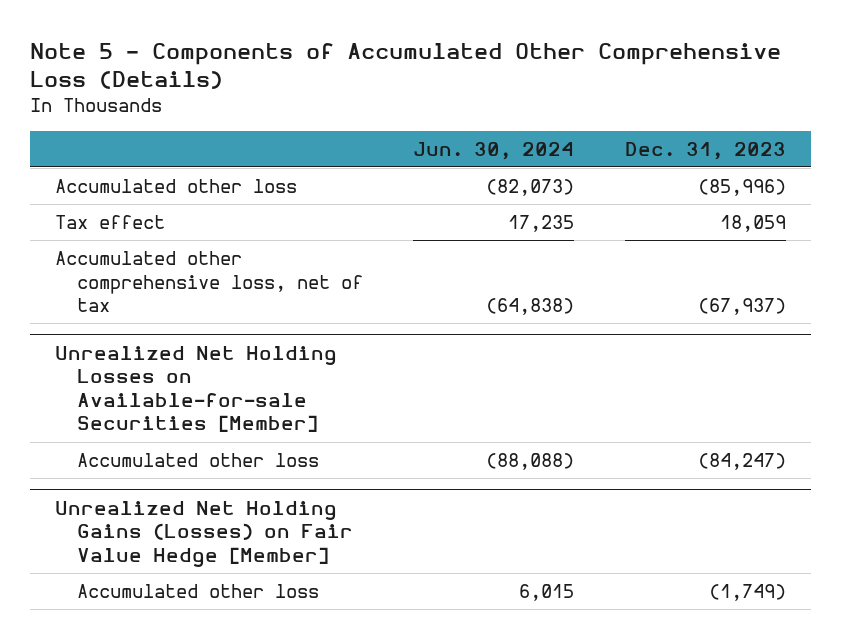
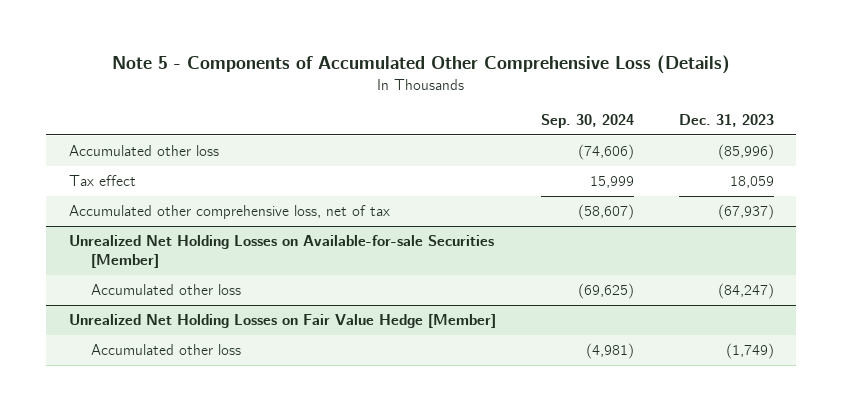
- | Jun. 30, 2024 | Dec. 31, 2023
+ | Sep. 30, 2024 | Dec. 31, 2023
- Unrealized Net Holding Gains (Losses) on Fair Value Hedge [Member]
+ Unrealized Net Holding Losses on Fair Value Hedge [Member]

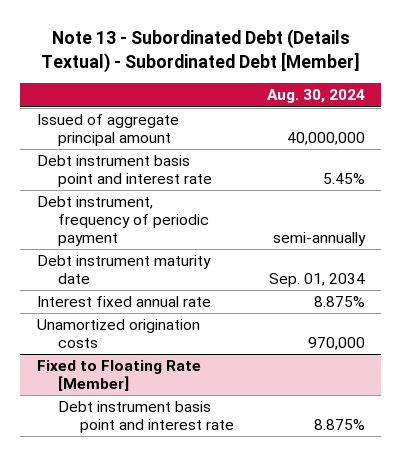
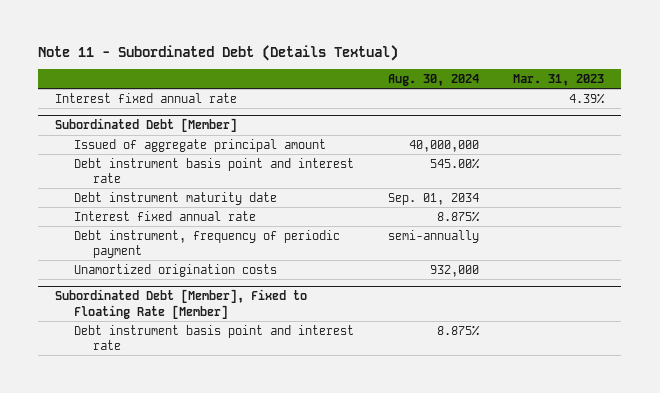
- Note 13 - Subordinated Debt (Details Textual) - Subordinated Debt [Member]
+ Note 11 - Subordinated Debt (Details Textual)
- | Aug. 30, 2024
+ | Aug. 30, 2024 | Mar. 31, 2023
+ Interest fixed annual rate | | 4.39%
+ Subordinated Debt [Member]
- Debt instrument basis point and interest rate | 5.45%
- Debt instrument, frequency of periodic payment | semi-annually
+ Debt instrument basis point and interest rate | 545.00% |
- Unamortized origination costs | 970,000
- Fixed to Floating Rate [Member]
+ Debt instrument, frequency of periodic payment | semi-annually |
+ Unamortized origination costs | 932,000 |
+ Subordinated Debt [Member], Fixed to Floating Rate [Member]

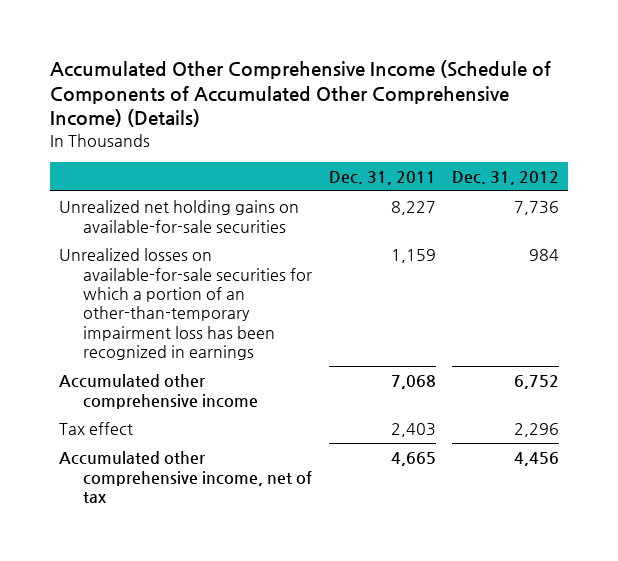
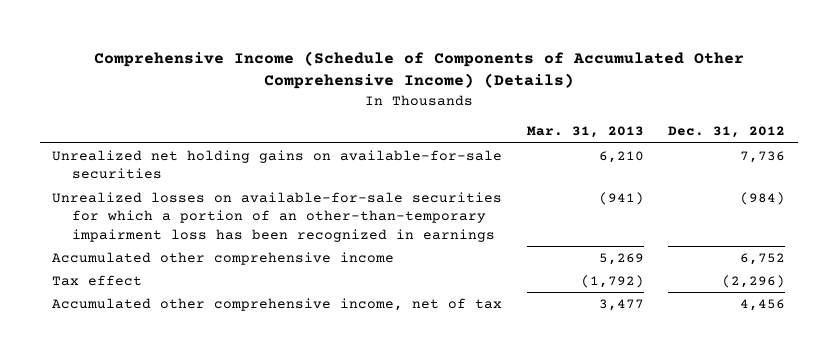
- Accumulated Other Comprehensive Income (Schedule of Components of Accumulated Other Comprehensive Income) (Details)
+ Comprehensive Income (Schedule of Components of Accumulated Other Comprehensive Income) (Details)
- | Dec. 31, 2011 | Dec. 31, 2012
+ | Mar. 31, 2013 | Dec. 31, 2012
- Unrealized losses on available-for-sale securities for which a portion of an other-than-temporary impairment loss has been recognized in earnings | 1,159 | 984
+ Unrealized losses on available-for-sale securities for which a portion of an other-than-temporary impairment loss has been recognized in earnings | (941) | (984)
- Tax effect | 2,403 | 2,296
+ Tax effect | (1,792) | (2,296)

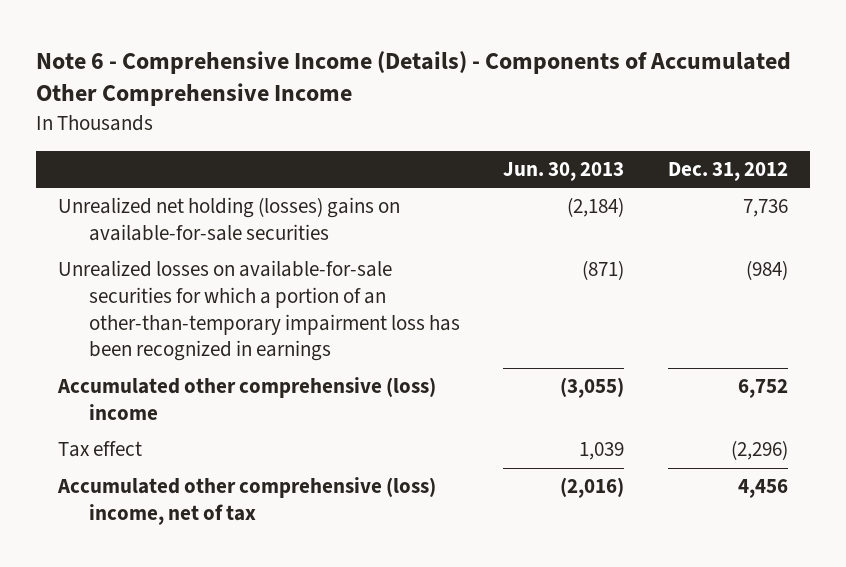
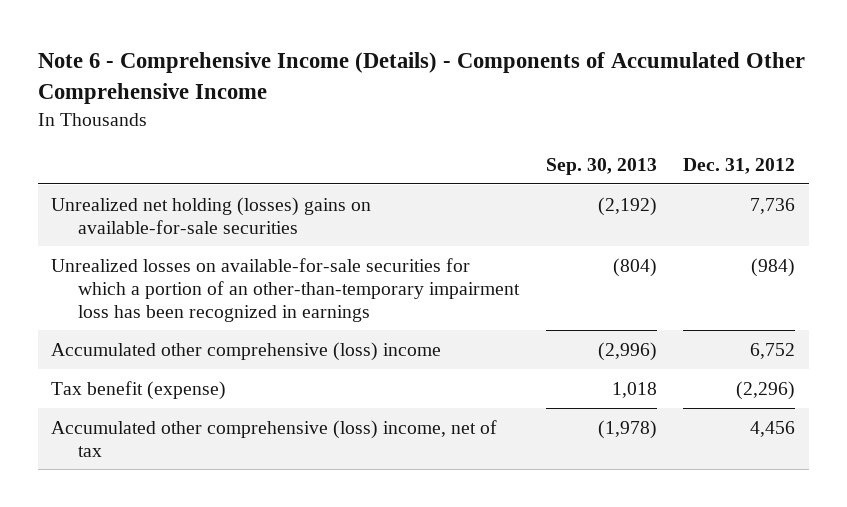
- | Jun. 30, 2013 | Dec. 31, 2012
+ | Sep. 30, 2013 | Dec. 31, 2012
- Tax effect | 1,039 | (2,296)
+ Tax benefit (expense) | 1,018 | (2,296)

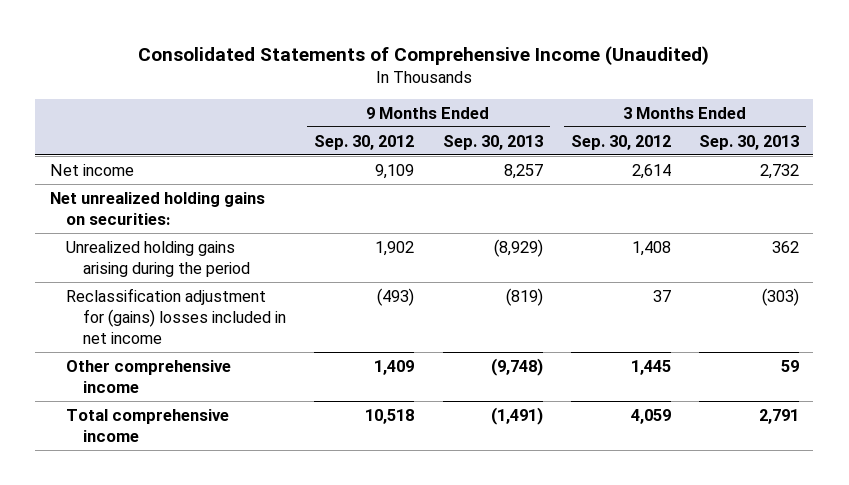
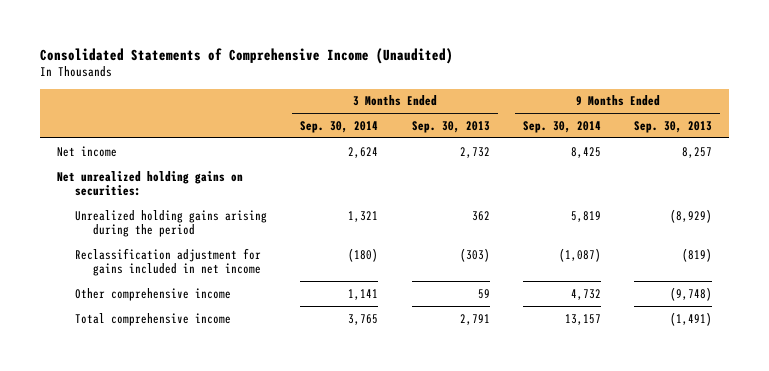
- | 9 Months Ended Sep. 30, 2012 | 9 Months Ended Sep. 30, 2013 | 3 Months Ended Sep. 30, 2012 | 3 Months Ended Sep. 30, 2013
+ | 3 Months Ended Sep. 30, 2014 | 3 Months Ended Sep. 30, 2013 | 9 Months Ended Sep. 30, 2014 | 9 Months Ended Sep. 30, 2013
- Reclassification adjustment for (gains) losses included in net income | (493) | (819) | 37 | (303)
+ Reclassification adjustment for gains included in net income | (180) | (303) | (1,087) | (819)

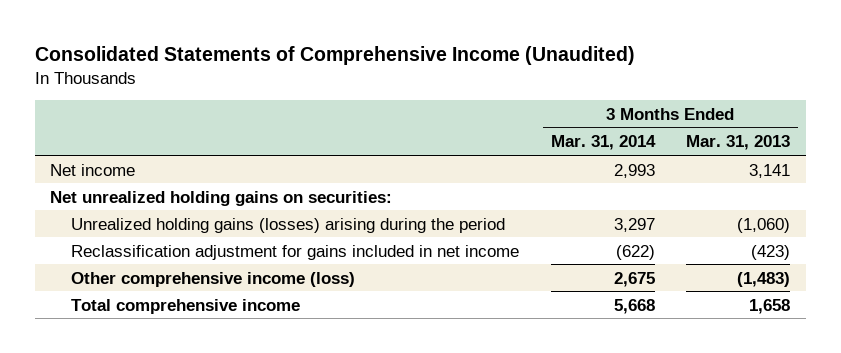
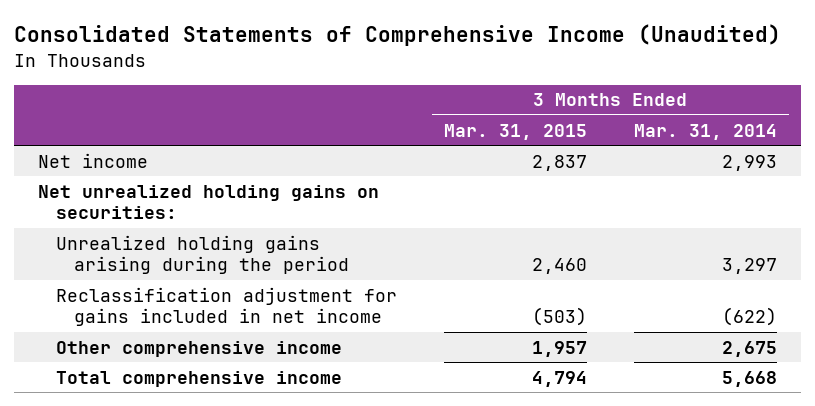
- | 3 Months Ended Mar. 31, 2014 | 3 Months Ended Mar. 31, 2013
+ | 3 Months Ended Mar. 31, 2015 | 3 Months Ended Mar. 31, 2014
- Unrealized holding gains (losses) arising during the period | 3,297 | (1,060)
+ Unrealized holding gains arising during the period | 2,460 | 3,297
- Other comprehensive income (loss) | 2,675 | (1,483)
+ Other comprehensive income | 1,957 | 2,675

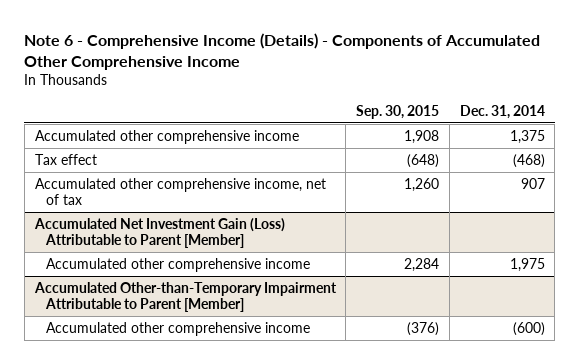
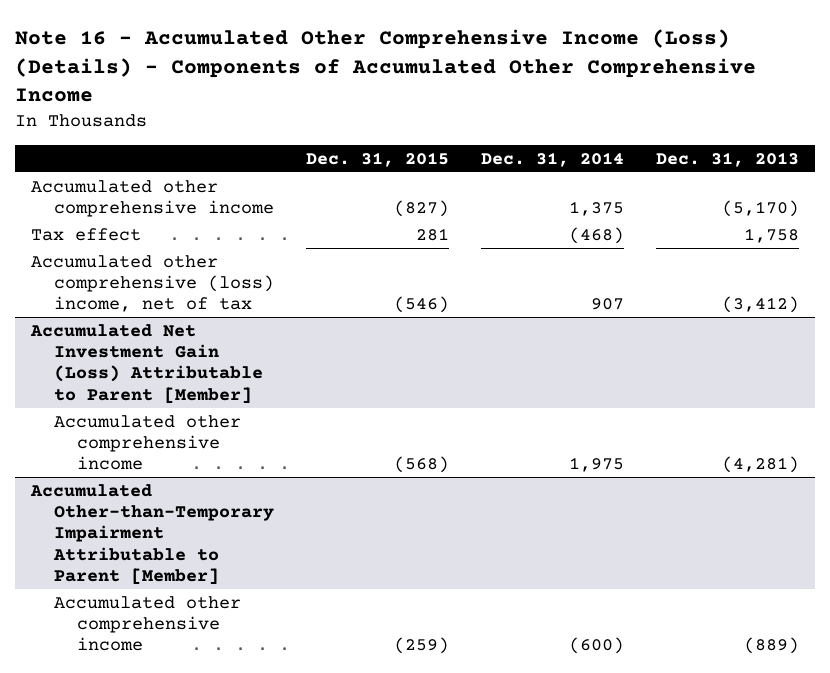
- Note 6 - Comprehensive Income (Details) - Components of Accumulated Other Comprehensive Income
+ Note 16 - Accumulated Other Comprehensive Income (Loss) (Details) - Components of Accumulated Other Comprehensive Income
- | Sep. 30, 2015 | Dec. 31, 2014
+ | Dec. 31, 2015 | Dec. 31, 2014 | Dec. 31, 2013
- Accumulated other comprehensive income, net of tax | 1,260 | 907
+ Accumulated other comprehensive (loss) income, net of tax | (546) | 907 | (3,412)

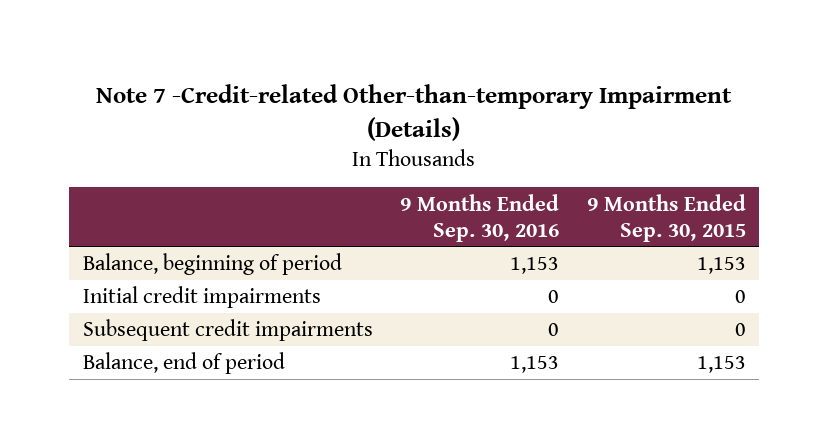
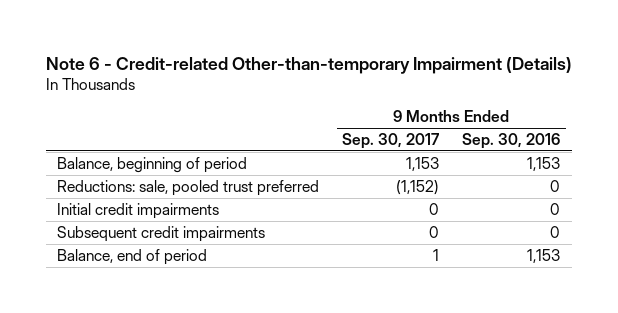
- Note 7 -Credit-related Other-than-temporary Impairment (Details)
+ Note 6 - Credit-related Other-than-temporary Impairment (Details)
- | 9 Months Ended Sep. 30, 2016 | 9 Months Ended Sep. 30, 2015
+ | 9 Months Ended Sep. 30, 2017 | 9 Months Ended Sep. 30, 2016
+ Reductions: sale, pooled trust preferred | (1,152) | 0

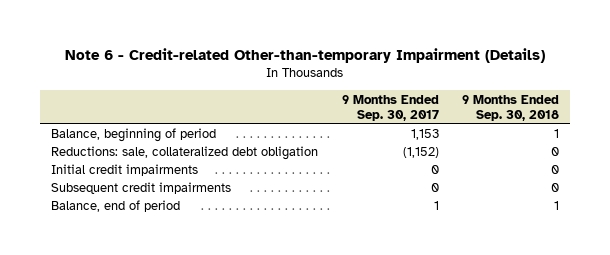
- | 9 Months Ended Sep. 30, 2017 | 9 Months Ended Sep. 30, 2016
+ | 9 Months Ended Sep. 30, 2017 | 9 Months Ended Sep. 30, 2018
- Reductions: sale, pooled trust preferred | (1,152) | 0
+ Reductions: sale, collateralized debt obligation | (1,152) | 0

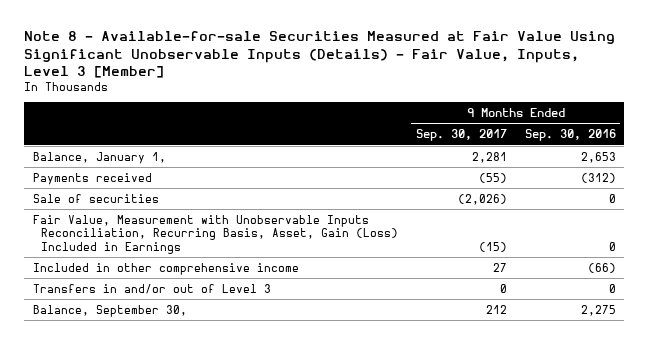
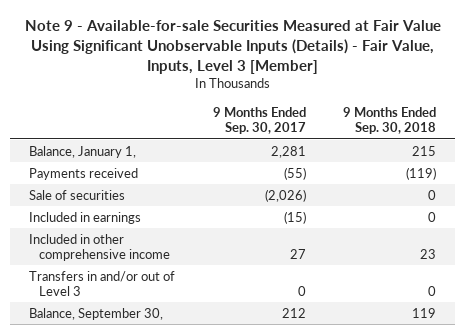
- Note 8 - Available-for-sale Securities Measured at Fair Value Using Significant Unobservable Inputs (Details) - Fair Value, Inputs, Level 3 [Member]
+ Note 9 - Available-for-sale Securities Measured at Fair Value Using Significant Unobservable Inputs (Details) - Fair Value, Inputs, Level 3 [Member]
- | 9 Months Ended Sep. 30, 2017 | 9 Months Ended Sep. 30, 2016
+ | 9 Months Ended Sep. 30, 2017 | 9 Months Ended Sep. 30, 2018
- Fair Value, Measurement with Unobservable Inputs Reconciliation, Recurring Basis, Asset, Gain (Loss) Included in Earnings | (15) | 0
+ Included in earnings | (15) | 0

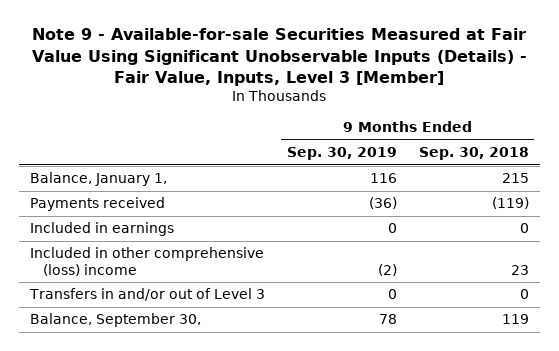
- | 9 Months Ended Sep. 30, 2017 | 9 Months Ended Sep. 30, 2018
+ | 9 Months Ended Sep. 30, 2019 | 9 Months Ended Sep. 30, 2018
- Sale of securities | (2,026) | 0
- Included in other comprehensive income | 27 | 23
+ Included in other comprehensive (loss) income | (2) | 23

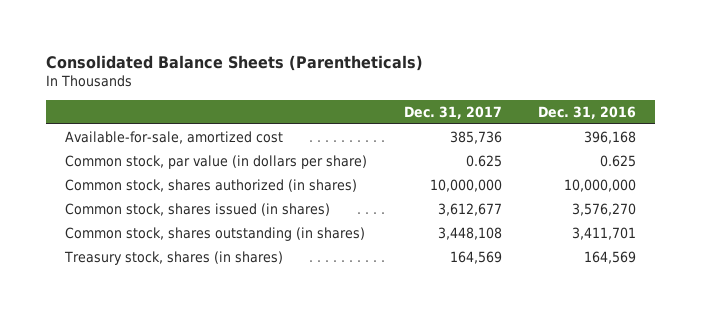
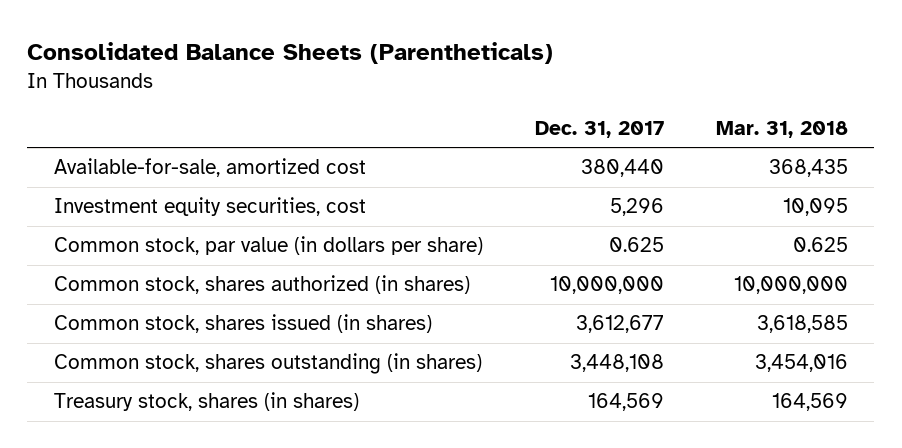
- | Dec. 31, 2017 | Dec. 31, 2016
+ | Dec. 31, 2017 | Mar. 31, 2018
- Available-for-sale, amortized cost | 385,736 | 396,168
+ Available-for-sale, amortized cost | 380,440 | 368,435
+ Investment equity securities, cost | 5,296 | 10,095

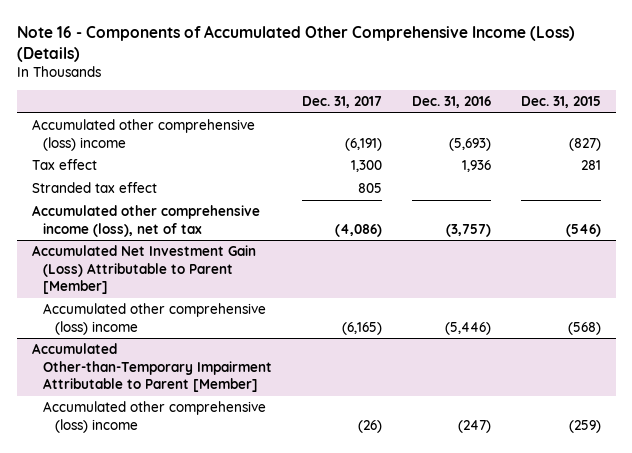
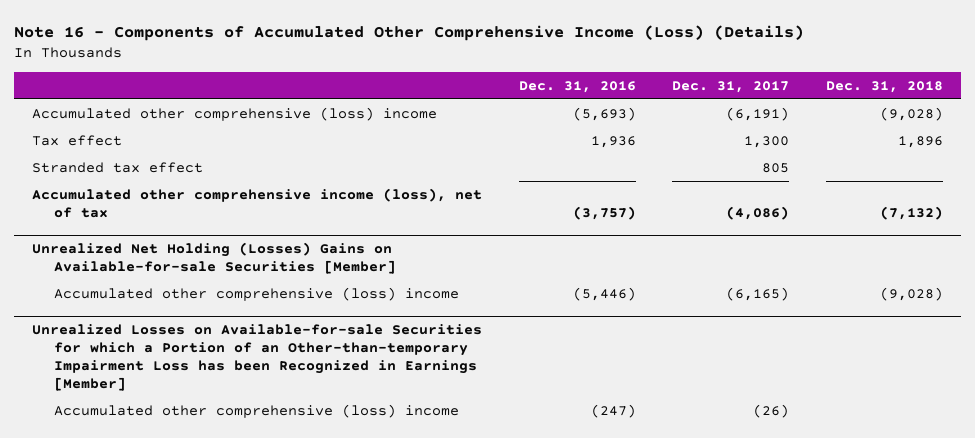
- | Dec. 31, 2017 | Dec. 31, 2016 | Dec. 31, 2015
+ | Dec. 31, 2016 | Dec. 31, 2017 | Dec. 31, 2018
- Accumulated Net Investment Gain (Loss) Attributable to Parent [Member]
+ Unrealized Net Holding (Losses) Gains on Available-for-sale Securities [Member]
- Accumulated Other-than-Temporary Impairment Attributable to Parent [Member]
+ Unrealized Losses on Available-for-sale Securities for which a Portion of an Other-than-temporary Impairment Loss has been Recognized in Earnings [Member]

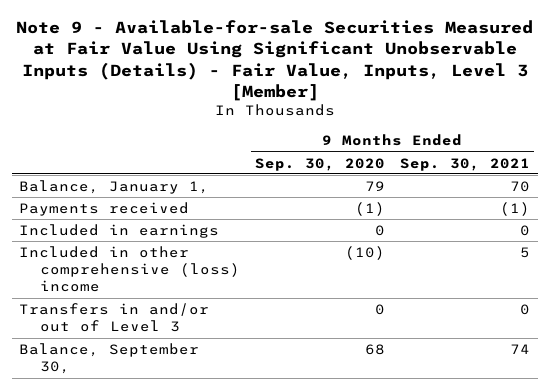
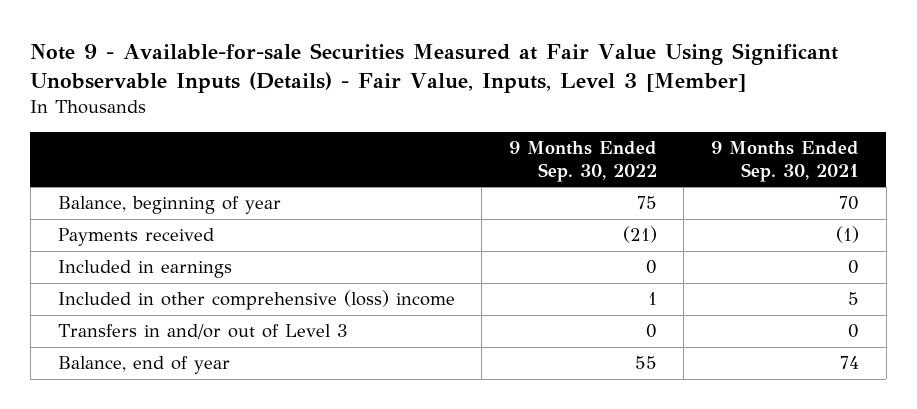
- | 9 Months Ended Sep. 30, 2020 | 9 Months Ended Sep. 30, 2021
+ | 9 Months Ended Sep. 30, 2022 | 9 Months Ended Sep. 30, 2021
- Balance, January 1, | 79 | 70
+ Balance, beginning of year | 75 | 70
- Balance, September 30, | 68 | 74
+ Balance, end of year | 55 | 74

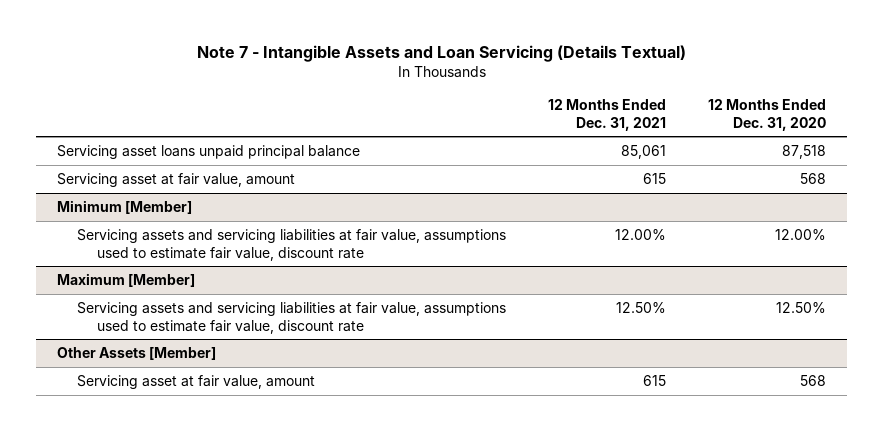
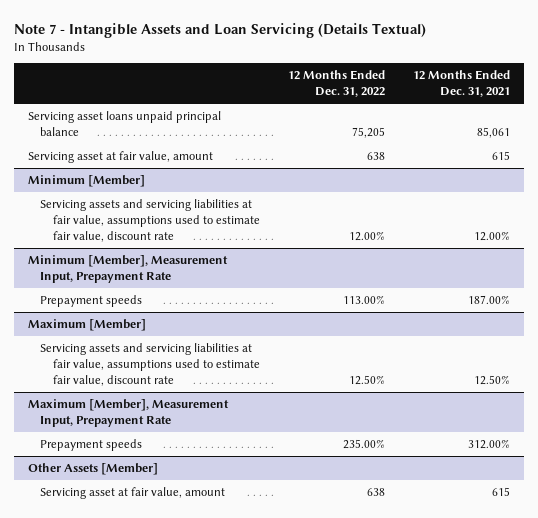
- | 12 Months Ended Dec. 31, 2021 | 12 Months Ended Dec. 31, 2020
+ | 12 Months Ended Dec. 31, 2022 | 12 Months Ended Dec. 31, 2021
+ Minimum [Member], Measurement Input, Prepayment Rate
+ Prepayment speeds | 113.00% | 187.00%
+ Maximum [Member], Measurement Input, Prepayment Rate
+ Prepayment speeds | 235.00% | 312.00%

